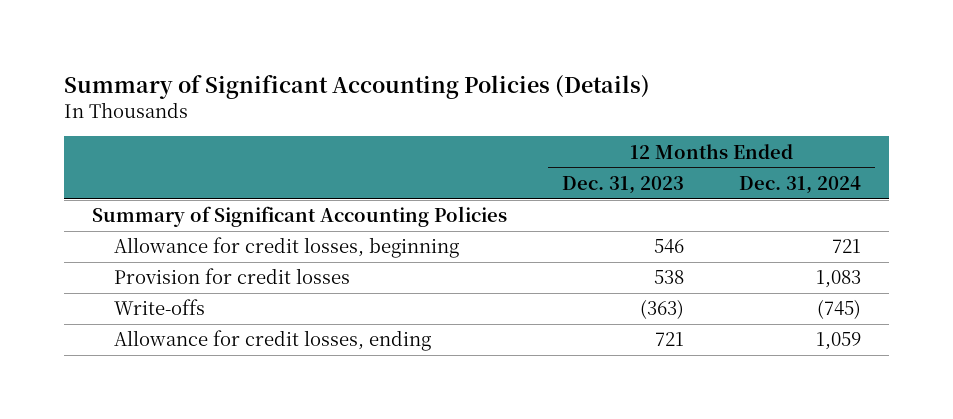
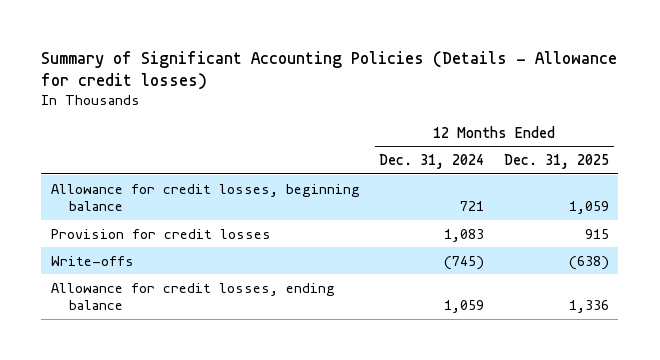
- Summary of Significant Accounting Policies (Details)
+ Summary of Significant Accounting Policies (Details - Allowance for credit losses)
- | 12 Months Ended Dec. 31, 2023 | 12 Months Ended Dec. 31, 2024
+ | 12 Months Ended Dec. 31, 2024 | 12 Months Ended Dec. 31, 2025
- Summary of Significant Accounting Policies
- Allowance for credit losses, beginning | 546 | 721
+ Allowance for credit losses, beginning balance | 721 | 1,059
- Allowance for credit losses, ending | 721 | 1,059
+ Allowance for credit losses, ending balance | 1,059 | 1,336

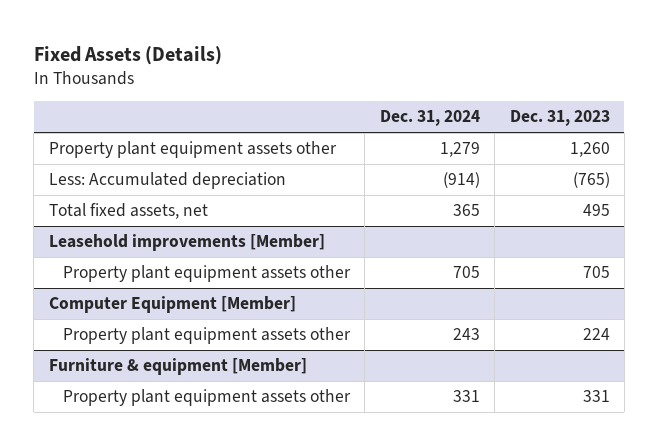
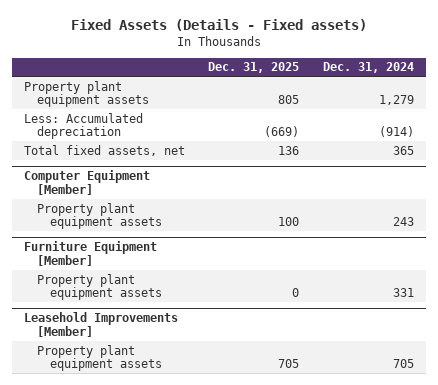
- Fixed Assets (Details)
+ Fixed Assets (Details - Fixed assets)
- | Dec. 31, 2024 | Dec. 31, 2023
+ | Dec. 31, 2025 | Dec. 31, 2024
- Property plant equipment assets other | 1,279 | 1,260
+ Property plant equipment assets | 805 | 1,279
- Leasehold improvements [Member]
- Property plant equipment assets other | 705 | 705
@ Computer Equipment [Member]
- Property plant equipment assets other | 243 | 224
- Furniture & equipment [Member]
- Property plant equipment assets other | 331 | 331
@ Computer Equipment [Member]
+ Property plant equipment assets | 100 | 243
+ Furniture Equipment [Member]
+ Property plant equipment assets | 0 | 331
+ Leasehold Improvements [Member]
+ Property plant equipment assets | 705 | 705

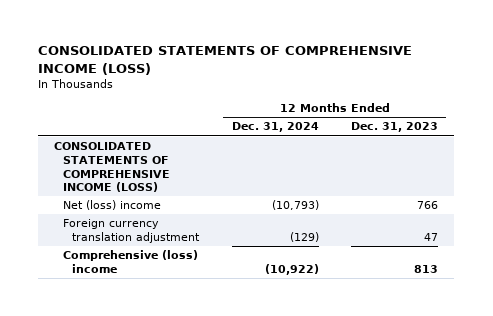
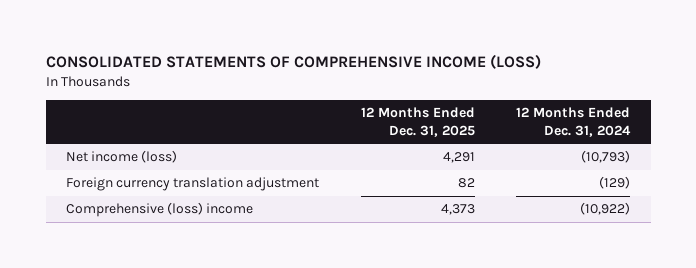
- | 12 Months Ended Dec. 31, 2024 | 12 Months Ended Dec. 31, 2023
+ | 12 Months Ended Dec. 31, 2025 | 12 Months Ended Dec. 31, 2024
- CONSOLIDATED STATEMENTS OF COMPREHENSIVE INCOME (LOSS)
- Net (loss) income | (10,793) | 766
+ Net income (loss) | 4,291 | (10,793)

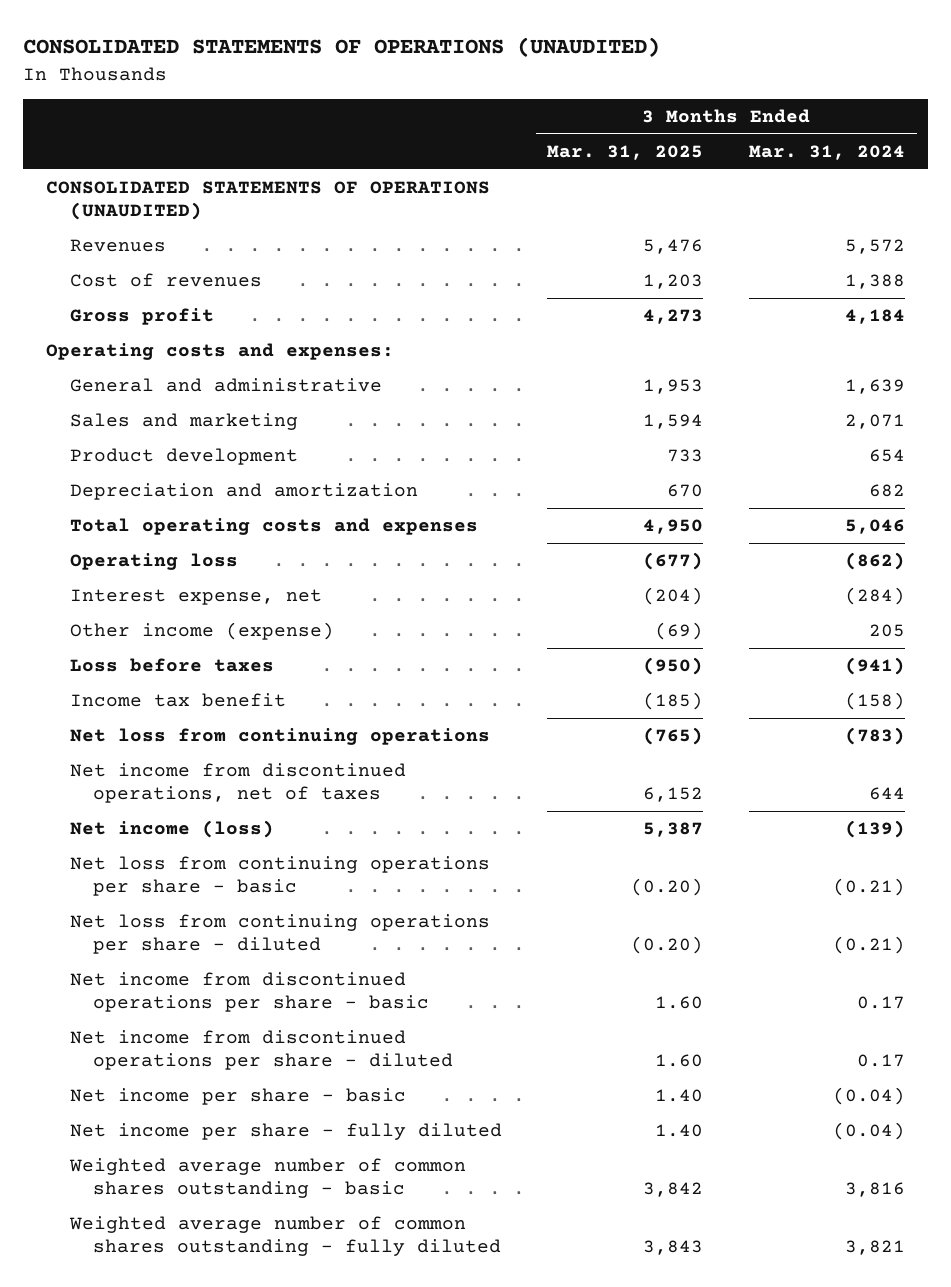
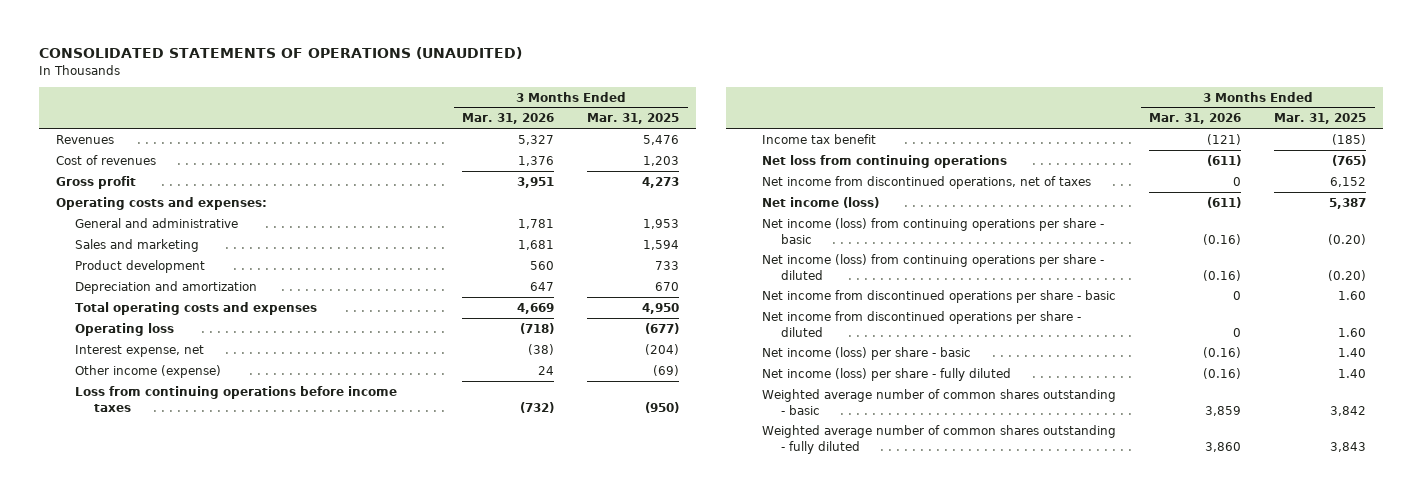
- | 3 Months Ended Mar. 31, 2025 | 3 Months Ended Mar. 31, 2024
+ | 3 Months Ended Mar. 31, 2026 | 3 Months Ended Mar. 31, 2025
- CONSOLIDATED STATEMENTS OF OPERATIONS (UNAUDITED)
- Loss before taxes | (950) | (941)
+ Loss from continuing operations before income taxes | (732) | (950)
- Net loss from continuing operations per share - basic | (0.20) | (0.21)
- Net loss from continuing operations per share - diluted | (0.20) | (0.21)
+ Net income (loss) from continuing operations per share - basic | (0.16) | (0.20)
+ Net income (loss) from continuing operations per share - diluted | (0.16) | (0.20)
- Net income per share - basic | 1.40 | (0.04)
- Net income per share - fully diluted | 1.40 | (0.04)
+ Net income (loss) per share - basic | (0.16) | 1.40
+ Net income (loss) per share - fully diluted | (0.16) | 1.40

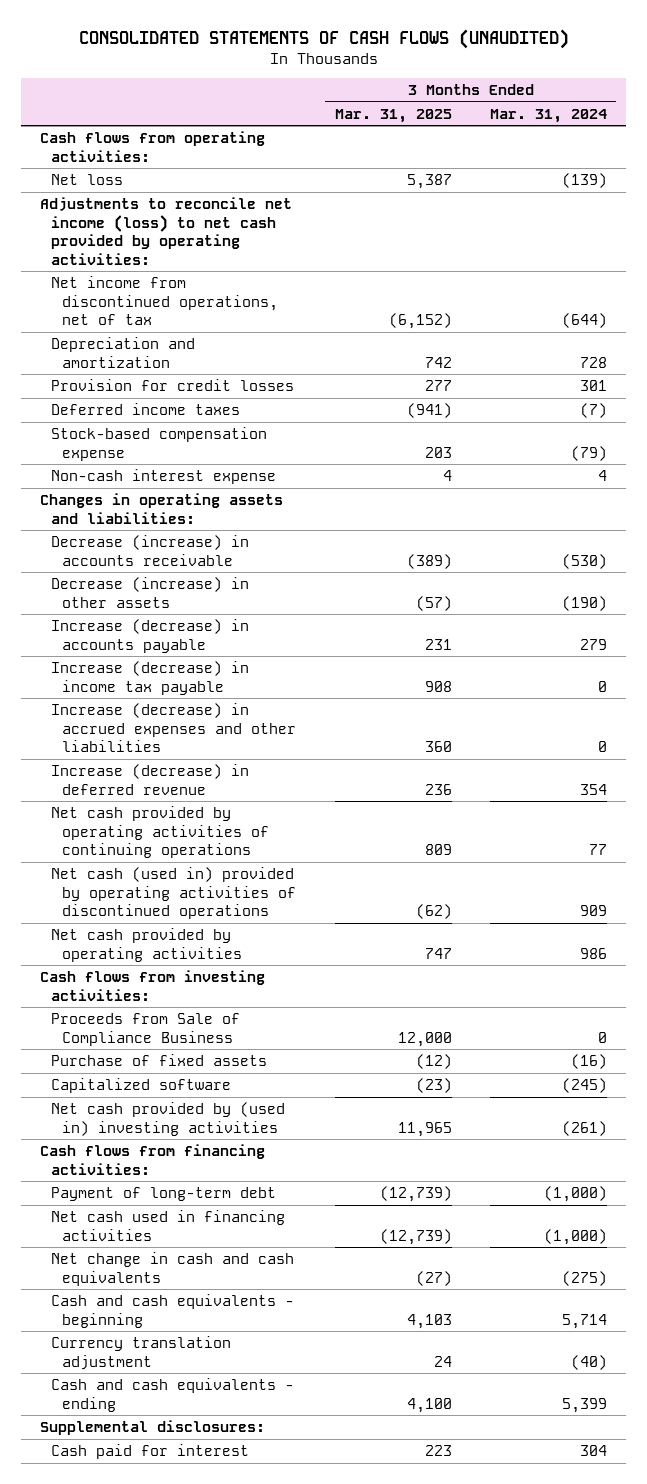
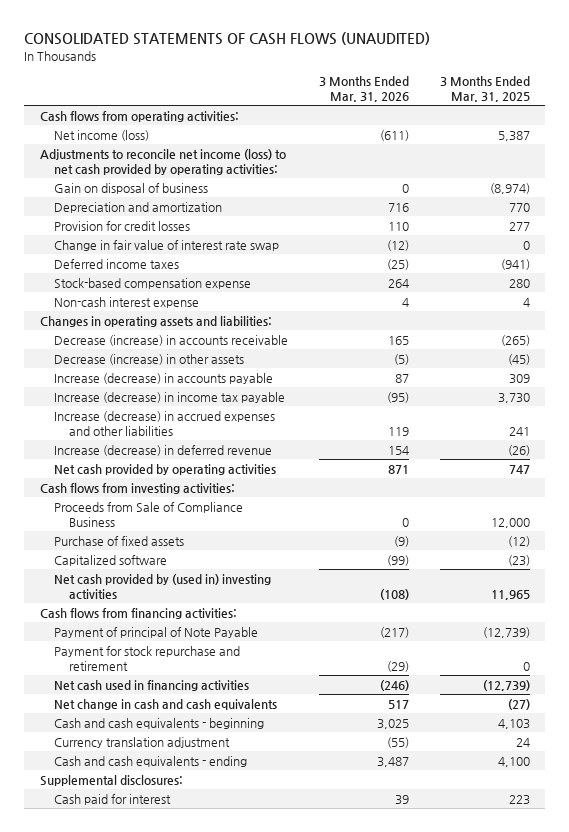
- | 3 Months Ended Mar. 31, 2025 | 3 Months Ended Mar. 31, 2024
+ | 3 Months Ended Mar. 31, 2026 | 3 Months Ended Mar. 31, 2025
- Net loss | 5,387 | (139)
+ Net income (loss) | (611) | 5,387
- Net income from discontinued operations, net of tax | (6,152) | (644)
- Depreciation and amortization | 742 | 728
+ Gain on disposal of business | 0 | (8,974)
+ Depreciation and amortization | 716 | 770
+ Change in fair value of interest rate swap | (12) | 0
- Stock-based compensation expense | 203 | (79)
+ Stock-based compensation expense | 264 | 280
- Decrease (increase) in accounts receivable | (389) | (530)
- Decrease (increase) in other assets | (57) | (190)
- Increase (decrease) in accounts payable | 231 | 279
- Increase (decrease) in income tax payable | 908 | 0
- Increase (decrease) in accrued expenses and other liabilities | 360 | 0
- Increase (decrease) in deferred revenue | 236 | 354
- Net cash provided by operating activities of continuing operations | 809 | 77
- Net cash (used in) provided by operating activities of discontinued operations | (62) | 909
+ Decrease (increase) in accounts receivable | 165 | (265)
+ Decrease (increase) in other assets | (5) | (45)
+ Increase (decrease) in accounts payable | 87 | 309
+ Increase (decrease) in income tax payable | (95) | 3,730
+ Increase (decrease) in accrued expenses and other liabilities | 119 | 241
+ Increase (decrease) in deferred revenue | 154 | (26)
- Payment of long-term debt | (12,739) | (1,000)
+ Payment of principal of Note Payable | (217) | (12,739)
+ Payment for stock repurchase and retirement | (29) | 0

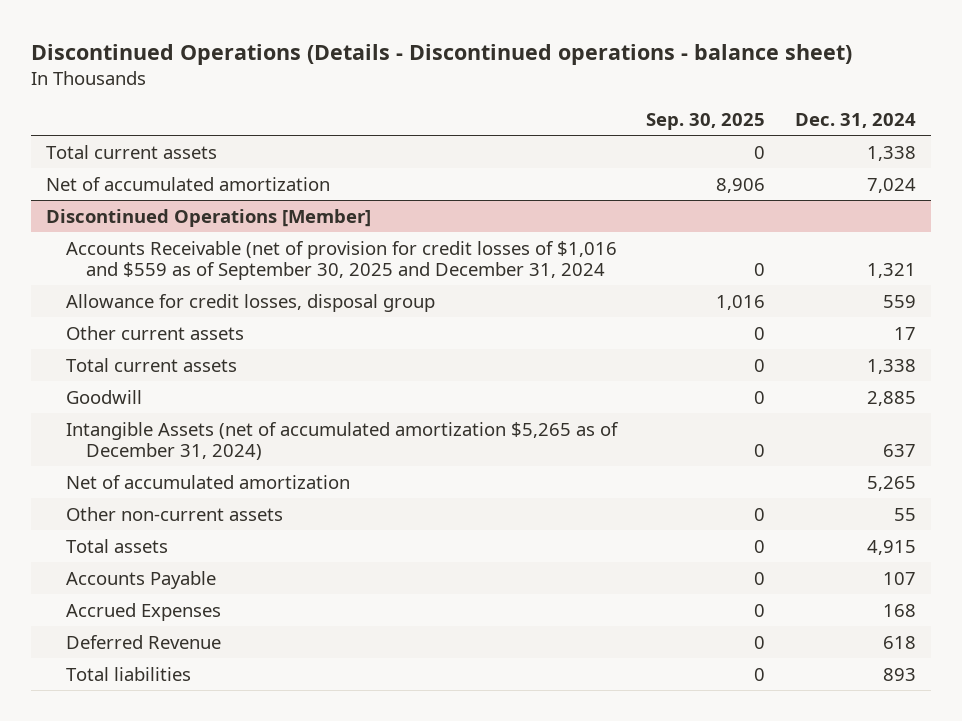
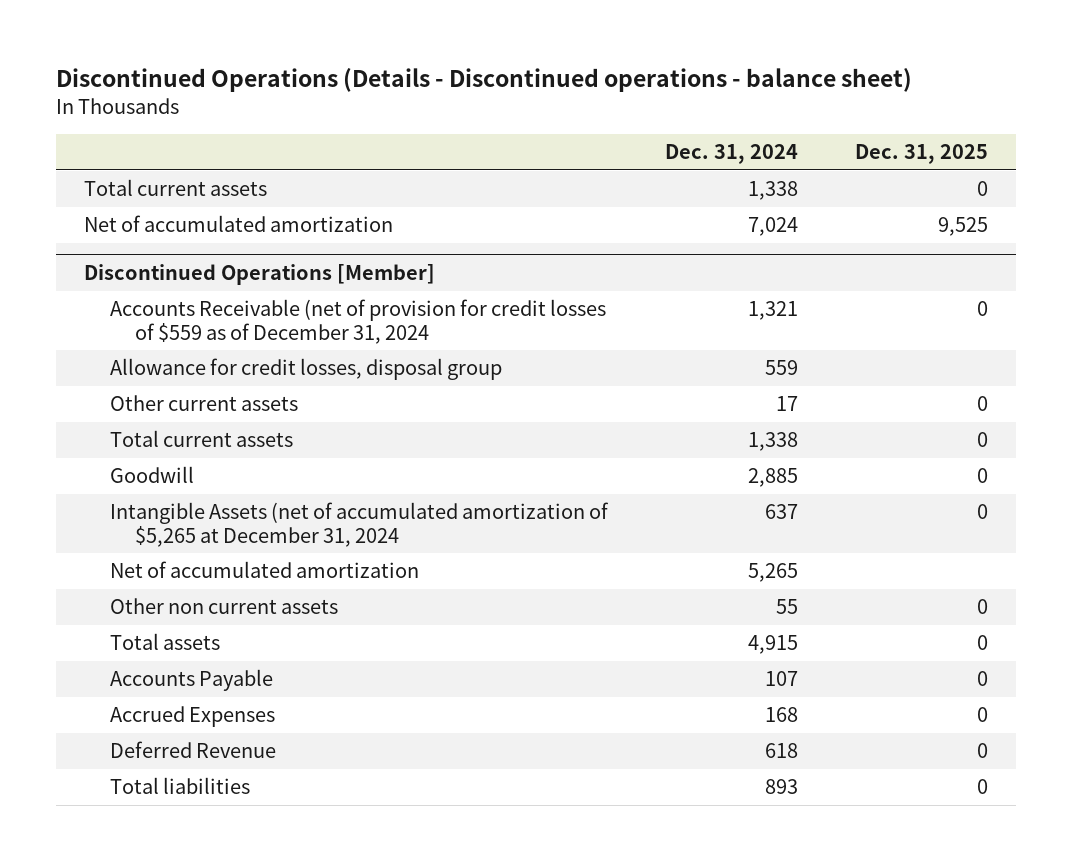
- | Sep. 30, 2025 | Dec. 31, 2024
+ | Dec. 31, 2024 | Dec. 31, 2025
@ Discontinued Operations [Member]
- Accounts Receivable (net of provision for credit losses of $1,016 and $559 as of September 30, 2025 and December 31, 2024 | 0 | 1,321
+ Accounts Receivable (net of provision for credit losses of $559 as of December 31, 2024 | 1,321 | 0
- Intangible Assets (net of accumulated amortization $5,265 as of December 31, 2024) | 0 | 637
+ Intangible Assets (net of accumulated amortization of $5,265 at December 31, 2024 | 637 | 0
- Other non-current assets | 0 | 55
+ Other non current assets | 55 | 0

